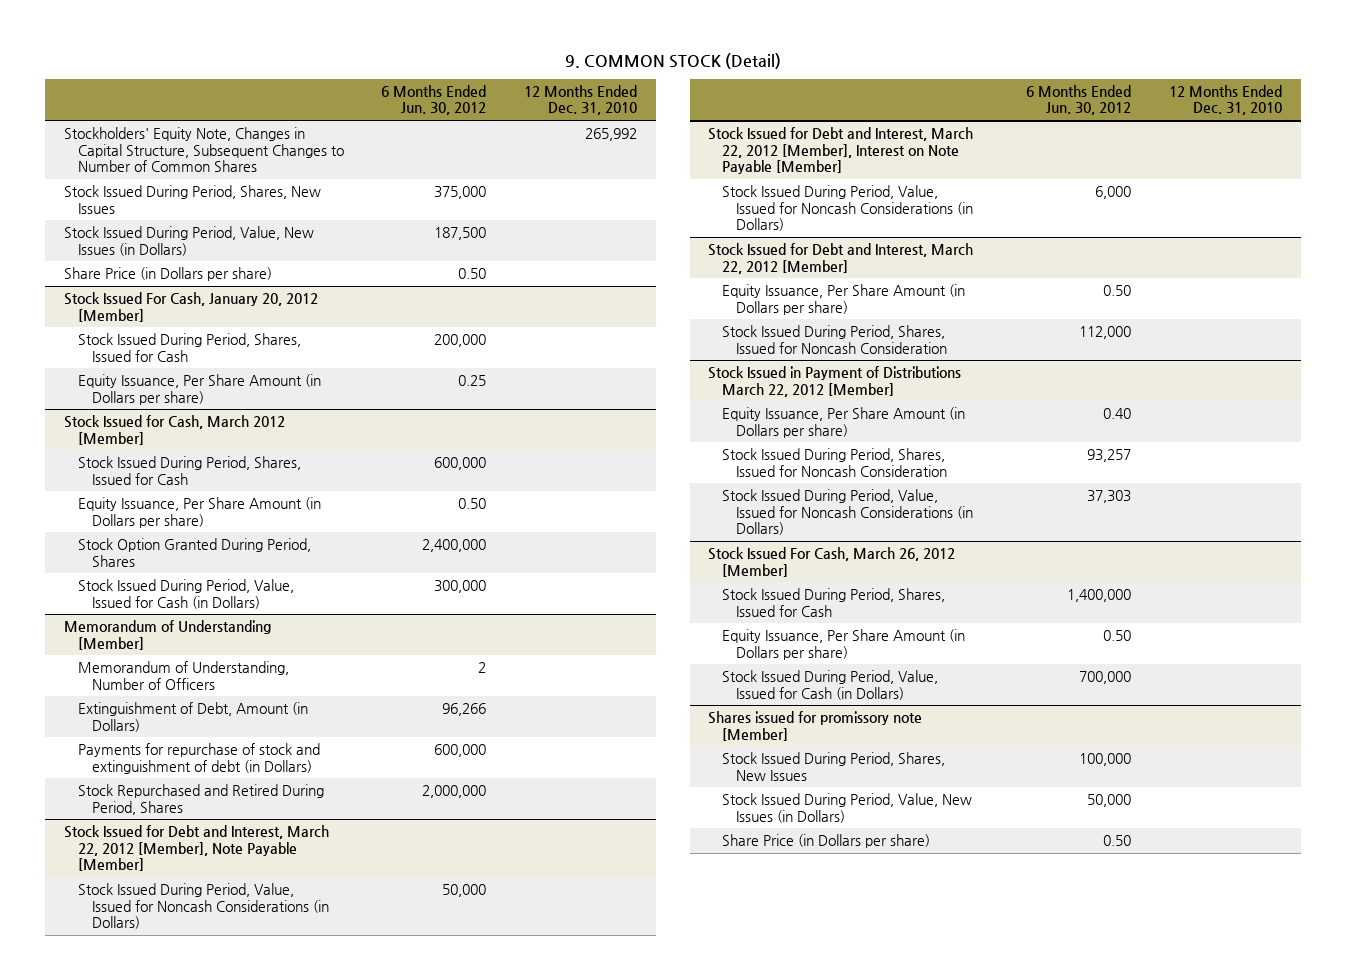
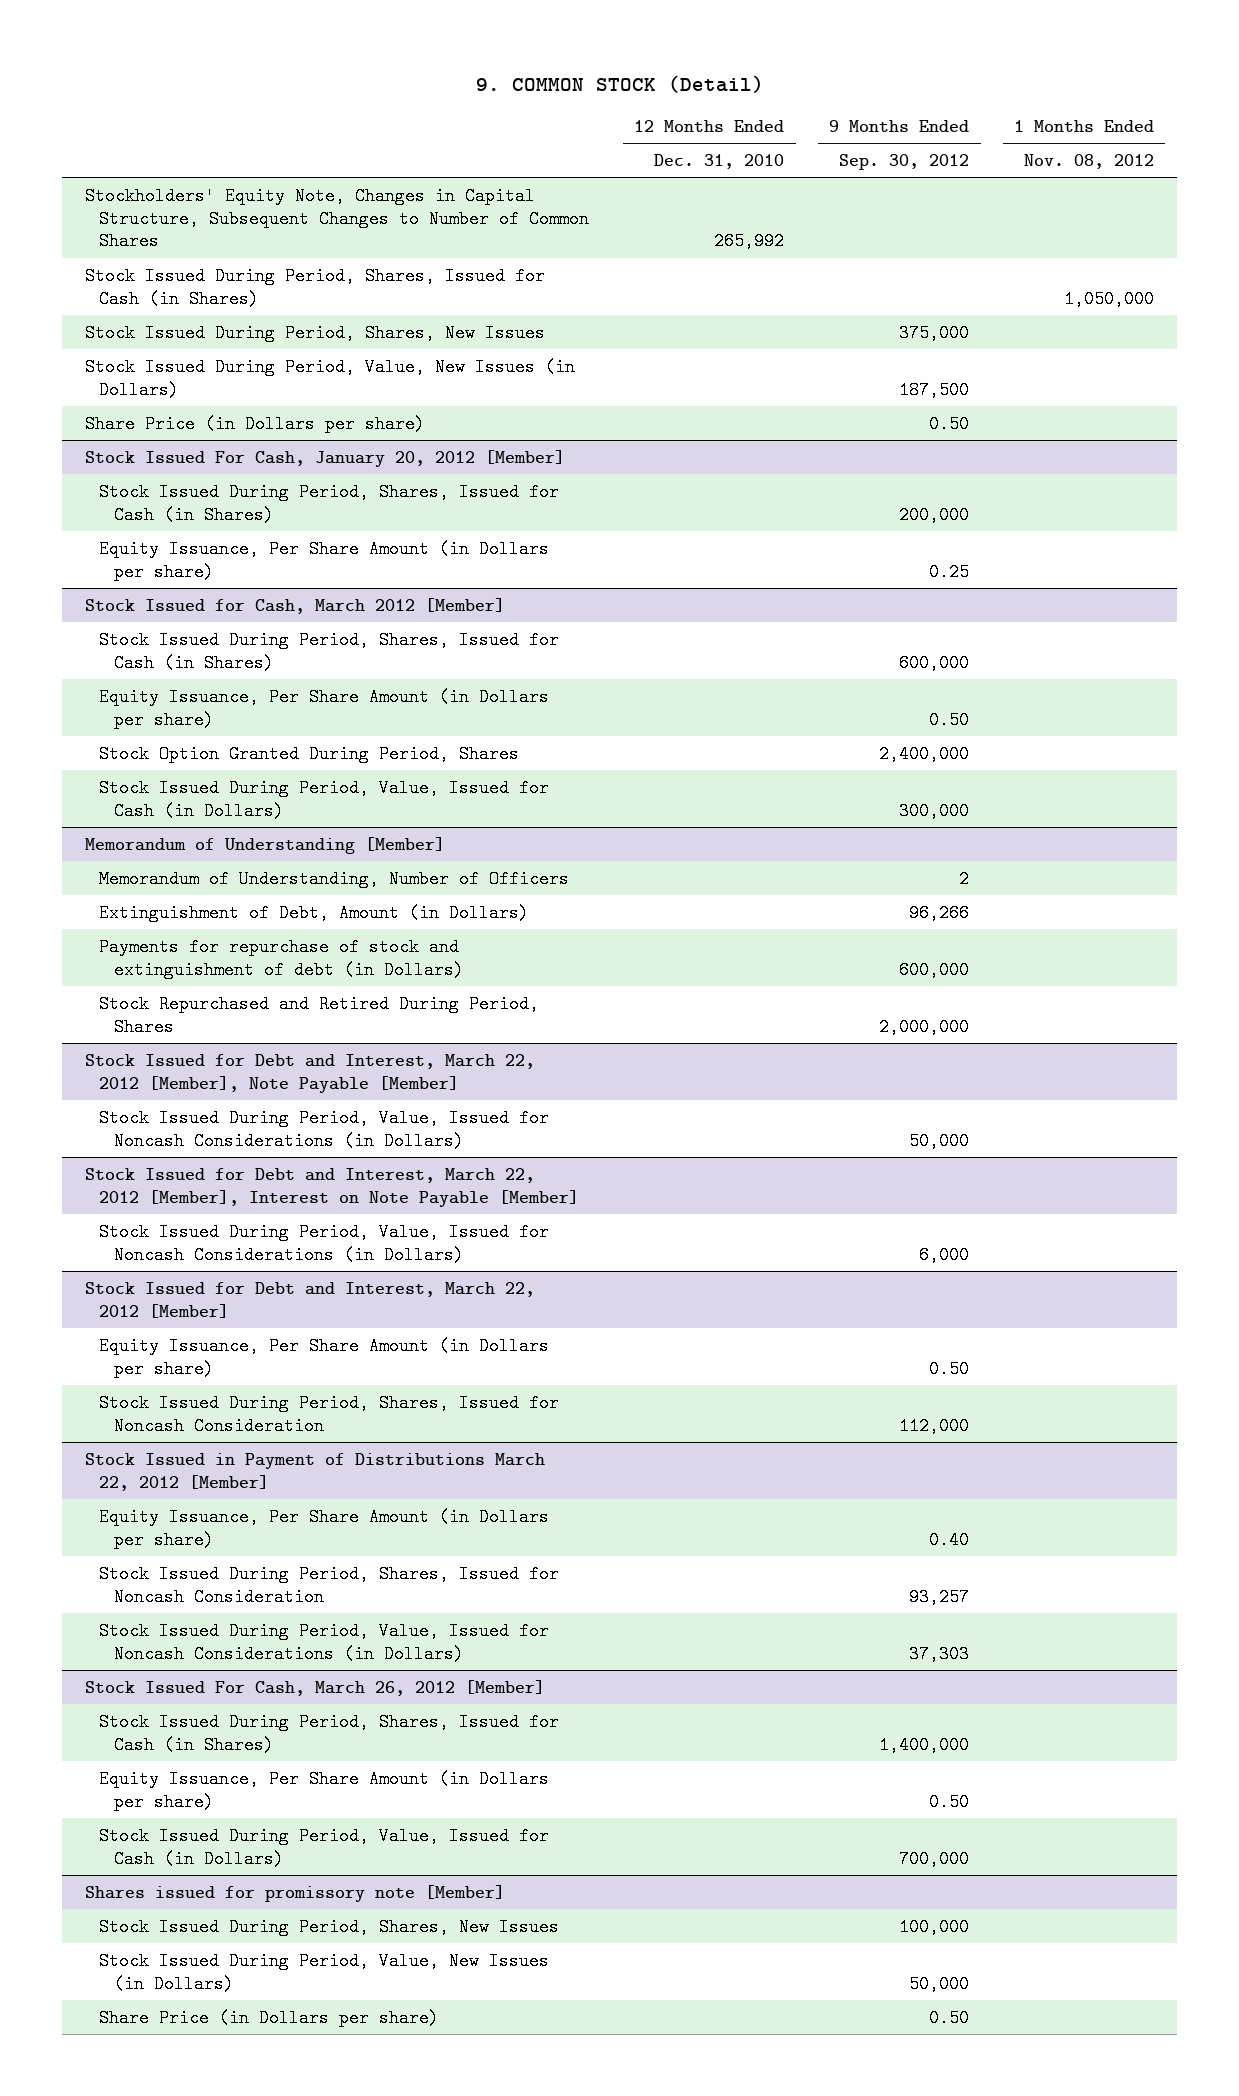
- | 6 Months Ended Jun. 30, 2012 | 12 Months Ended Dec. 31, 2010
+ | 12 Months Ended Dec. 31, 2010 | 9 Months Ended Sep. 30, 2012 | 1 Months Ended Nov. 08, 2012
+ Stock Issued During Period, Shares, Issued for Cash (in Shares) | | | 1,050,000
@ Stock Issued For Cash, January 20, 2012 [Member]
- Stock Issued During Period, Shares, Issued for Cash | 200,000 |
+ Stock Issued During Period, Shares, Issued for Cash (in Shares) | | 200,000 |
@ Stock Issued for Cash, March 2012 [Member]
- Stock Issued During Period, Shares, Issued for Cash | 600,000 |
+ Stock Issued During Period, Shares, Issued for Cash (in Shares) | | 600,000 |
@ Stock Issued For Cash, March 26, 2012 [Member]
- Stock Issued During Period, Shares, Issued for Cash | 1,400,000 |
+ Stock Issued During Period, Shares, Issued for Cash (in Shares) | | 1,400,000 |

